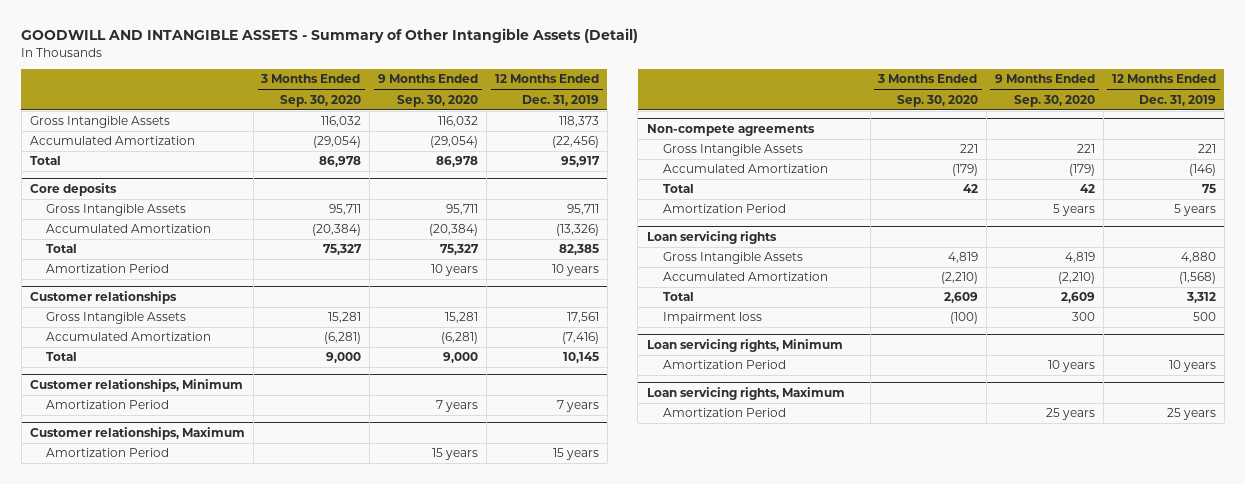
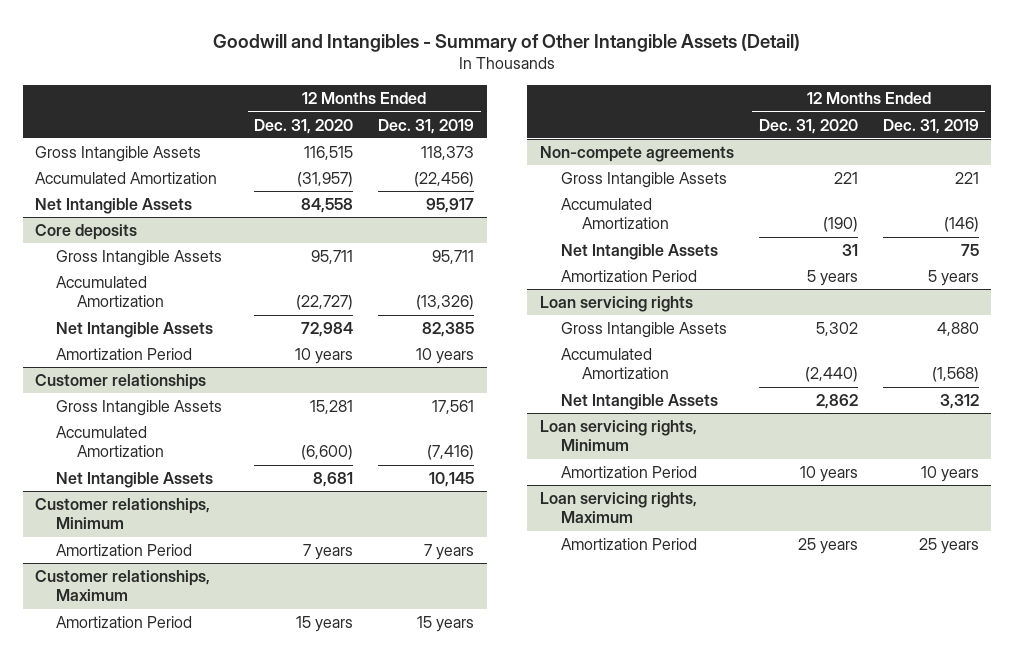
- GOODWILL AND INTANGIBLE ASSETS - Summary of Other Intangible Assets (Detail)
+ Goodwill and Intangibles - Summary of Other Intangible Assets (Detail)
- | 3 Months Ended Sep. 30, 2020 | 9 Months Ended Sep. 30, 2020 | 12 Months Ended Dec. 31, 2019
+ | 12 Months Ended Dec. 31, 2020 | 12 Months Ended Dec. 31, 2019
- Total | 86,978 | 86,978 | 95,917
+ Net Intangible Assets | 84,558 | 95,917
@ Core deposits
- Total | 75,327 | 75,327 | 82,385
+ Net Intangible Assets | 72,984 | 82,385
@ Customer relationships
- Total | 9,000 | 9,000 | 10,145
+ Net Intangible Assets | 8,681 | 10,145
@ Non-compete agreements
- Total | 42 | 42 | 75
+ Net Intangible Assets | 31 | 75
@ Loan servicing rights
- Total | 2,609 | 2,609 | 3,312
- Impairment loss | (100) | 300 | 500
+ Net Intangible Assets | 2,862 | 3,312

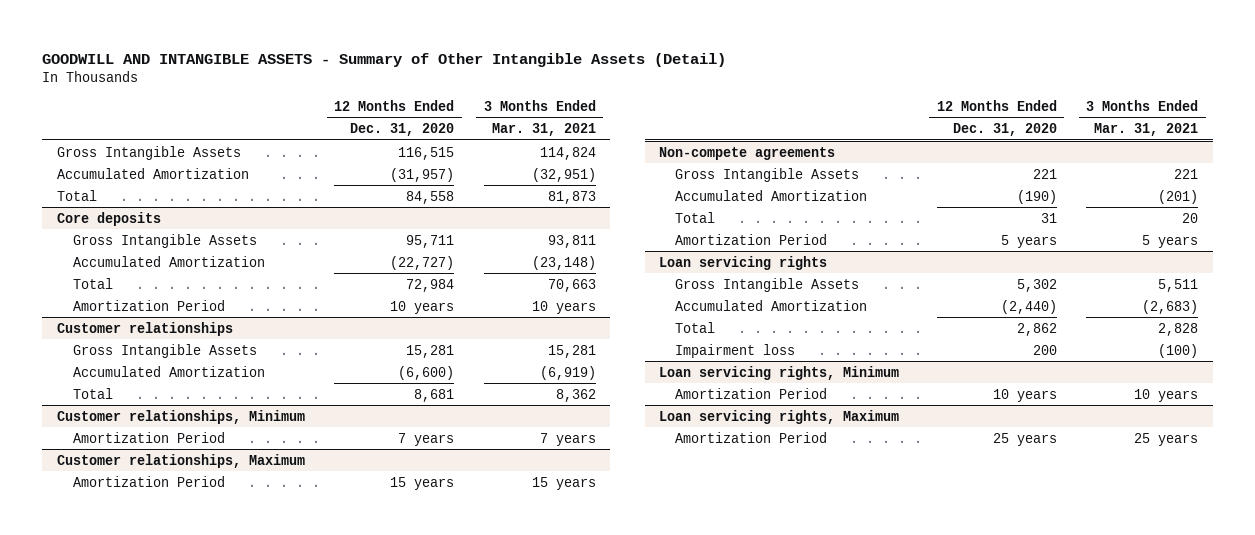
- Goodwill and Intangibles - Summary of Other Intangible Assets (Detail)
+ GOODWILL AND INTANGIBLE ASSETS - Summary of Other Intangible Assets (Detail)
- | 12 Months Ended Dec. 31, 2020 | 12 Months Ended Dec. 31, 2019
+ | 12 Months Ended Dec. 31, 2020 | 3 Months Ended Mar. 31, 2021
- Net Intangible Assets | 84,558 | 95,917
+ Total | 84,558 | 81,873
@ Core deposits
- Net Intangible Assets | 72,984 | 82,385
+ Total | 72,984 | 70,663
@ Customer relationships
- Net Intangible Assets | 8,681 | 10,145
+ Total | 8,681 | 8,362
@ Non-compete agreements
- Net Intangible Assets | 31 | 75
+ Total | 31 | 20
@ Loan servicing rights
- Net Intangible Assets | 2,862 | 3,312
+ Total | 2,862 | 2,828
+ Impairment loss | 200 | (100)

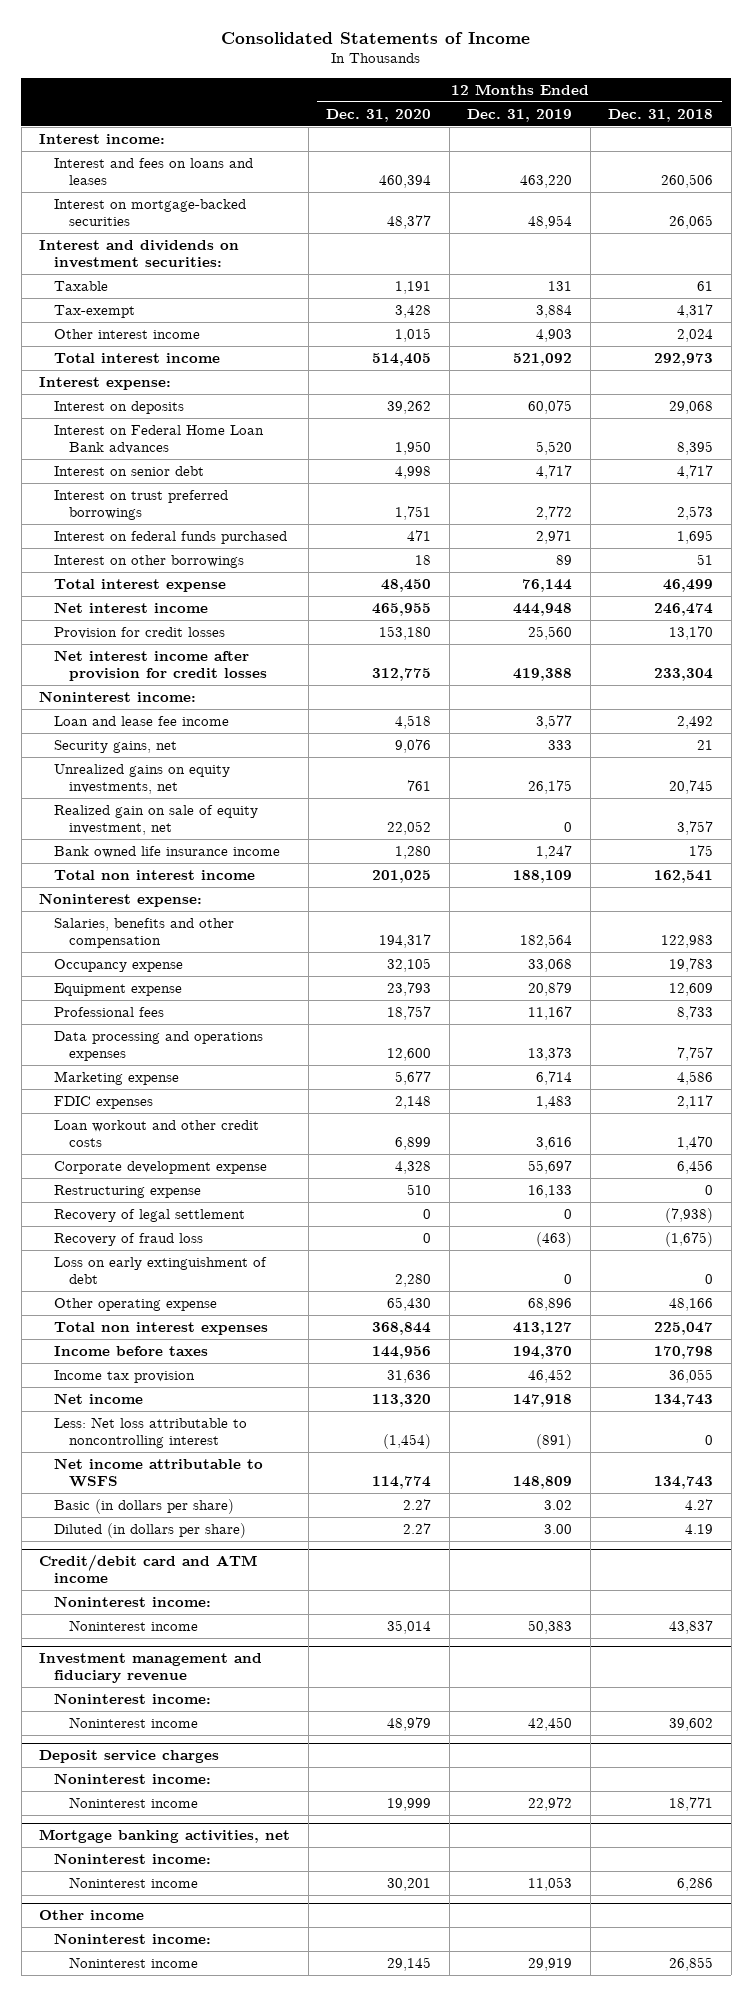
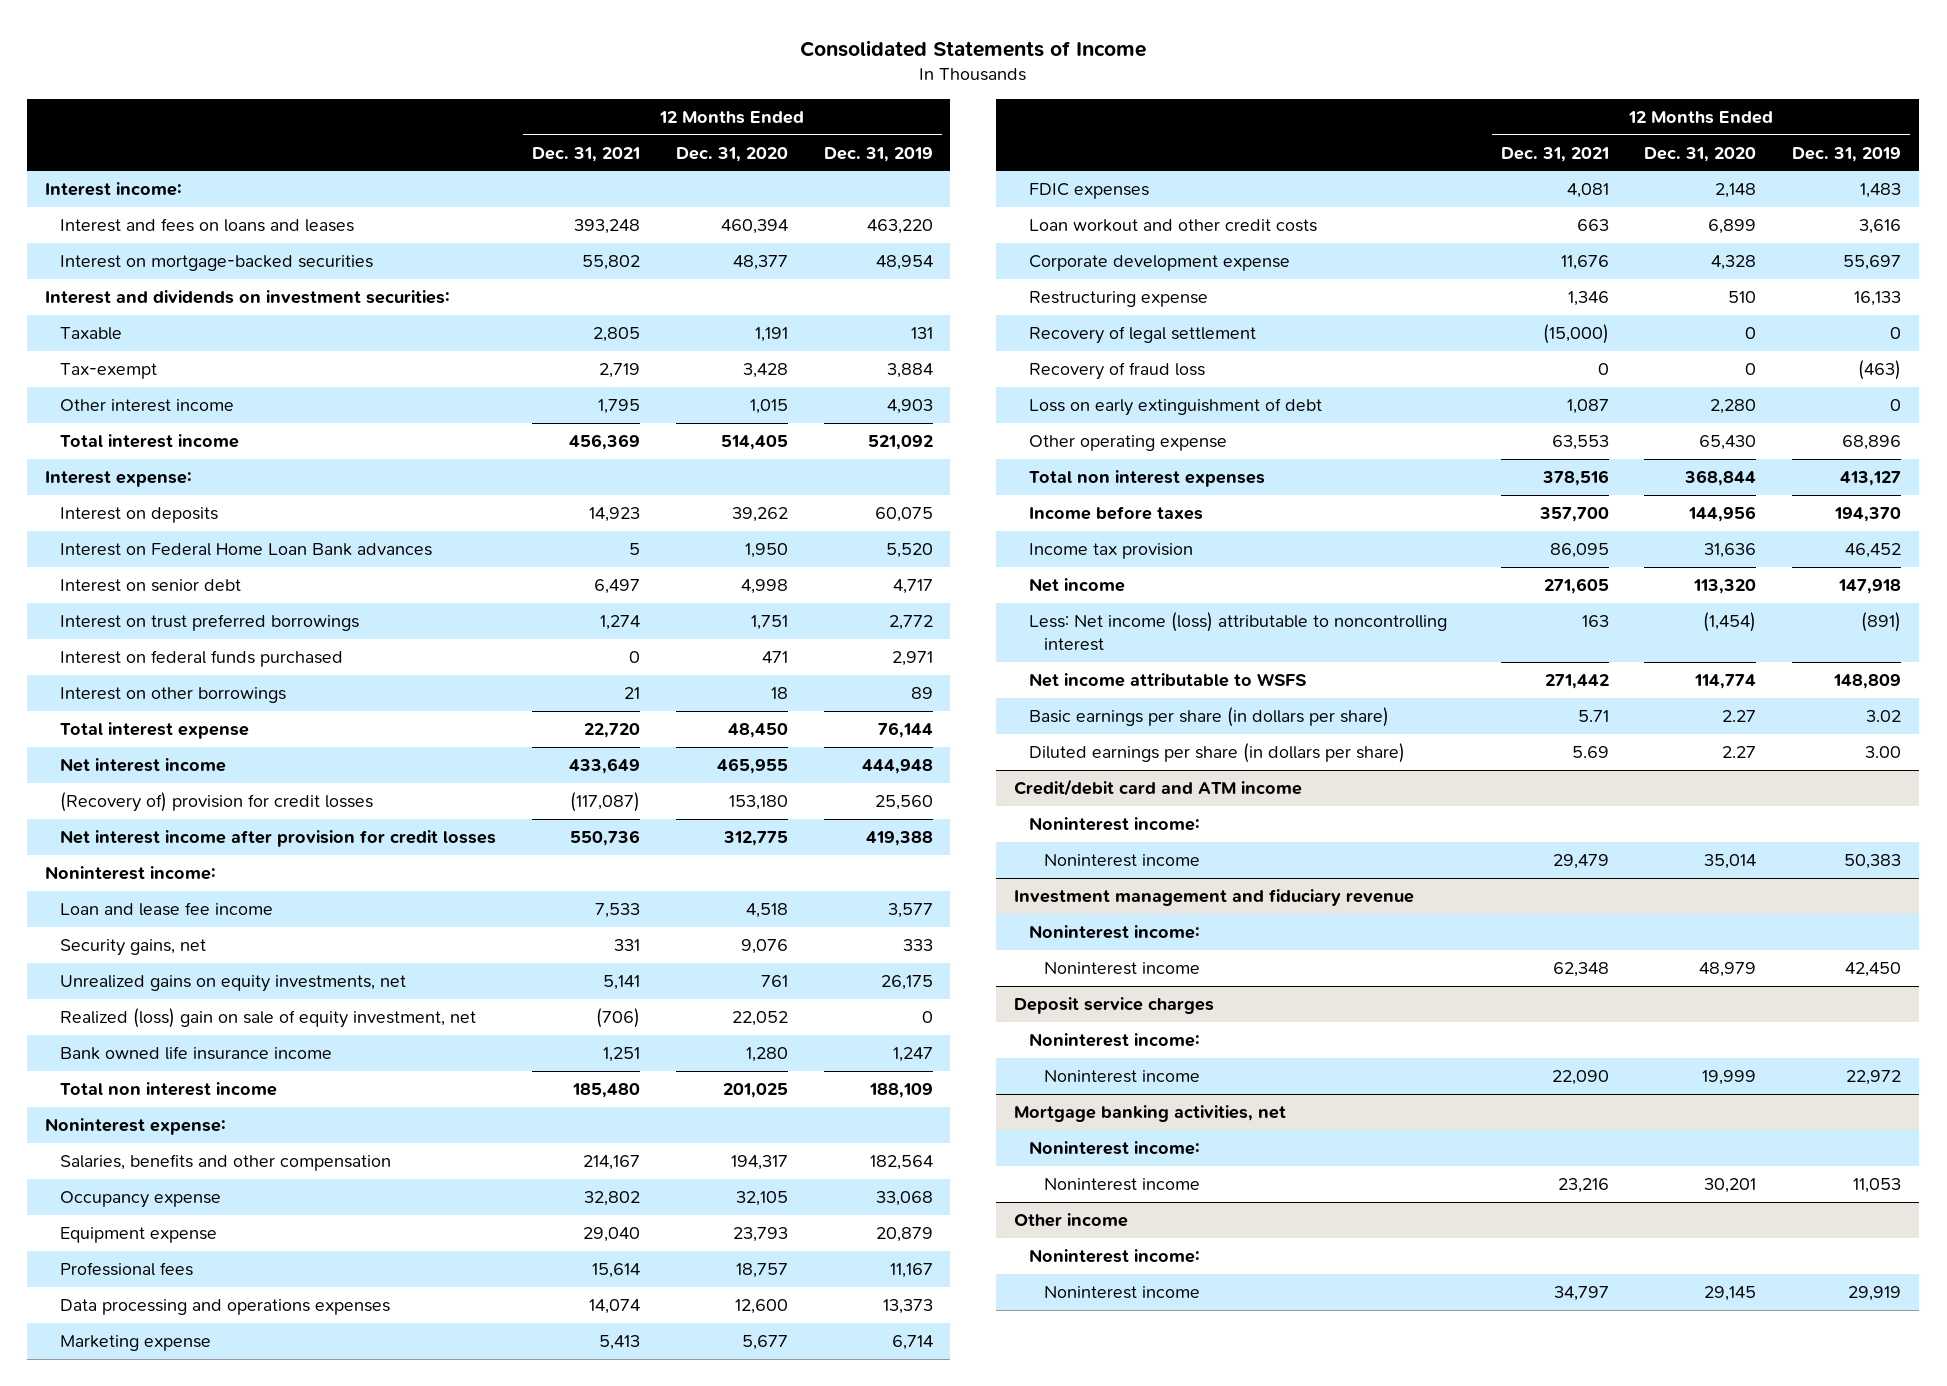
- | 12 Months Ended Dec. 31, 2020 | 12 Months Ended Dec. 31, 2019 | 12 Months Ended Dec. 31, 2018
+ | 12 Months Ended Dec. 31, 2021 | 12 Months Ended Dec. 31, 2020 | 12 Months Ended Dec. 31, 2019
- Provision for credit losses | 153,180 | 25,560 | 13,170
+ (Recovery of) provision for credit losses | (117,087) | 153,180 | 25,560
- Realized gain on sale of equity investment, net | 22,052 | 0 | 3,757
+ Realized (loss) gain on sale of equity investment, net | (706) | 22,052 | 0
- Less: Net loss attributable to noncontrolling interest | (1,454) | (891) | 0
+ Less: Net income (loss) attributable to noncontrolling interest | 163 | (1,454) | (891)
- Basic (in dollars per share) | 2.27 | 3.02 | 4.27
- Diluted (in dollars per share) | 2.27 | 3.00 | 4.19
+ Basic earnings per share (in dollars per share) | 5.71 | 2.27 | 3.02
+ Diluted earnings per share (in dollars per share) | 5.69 | 2.27 | 3.00

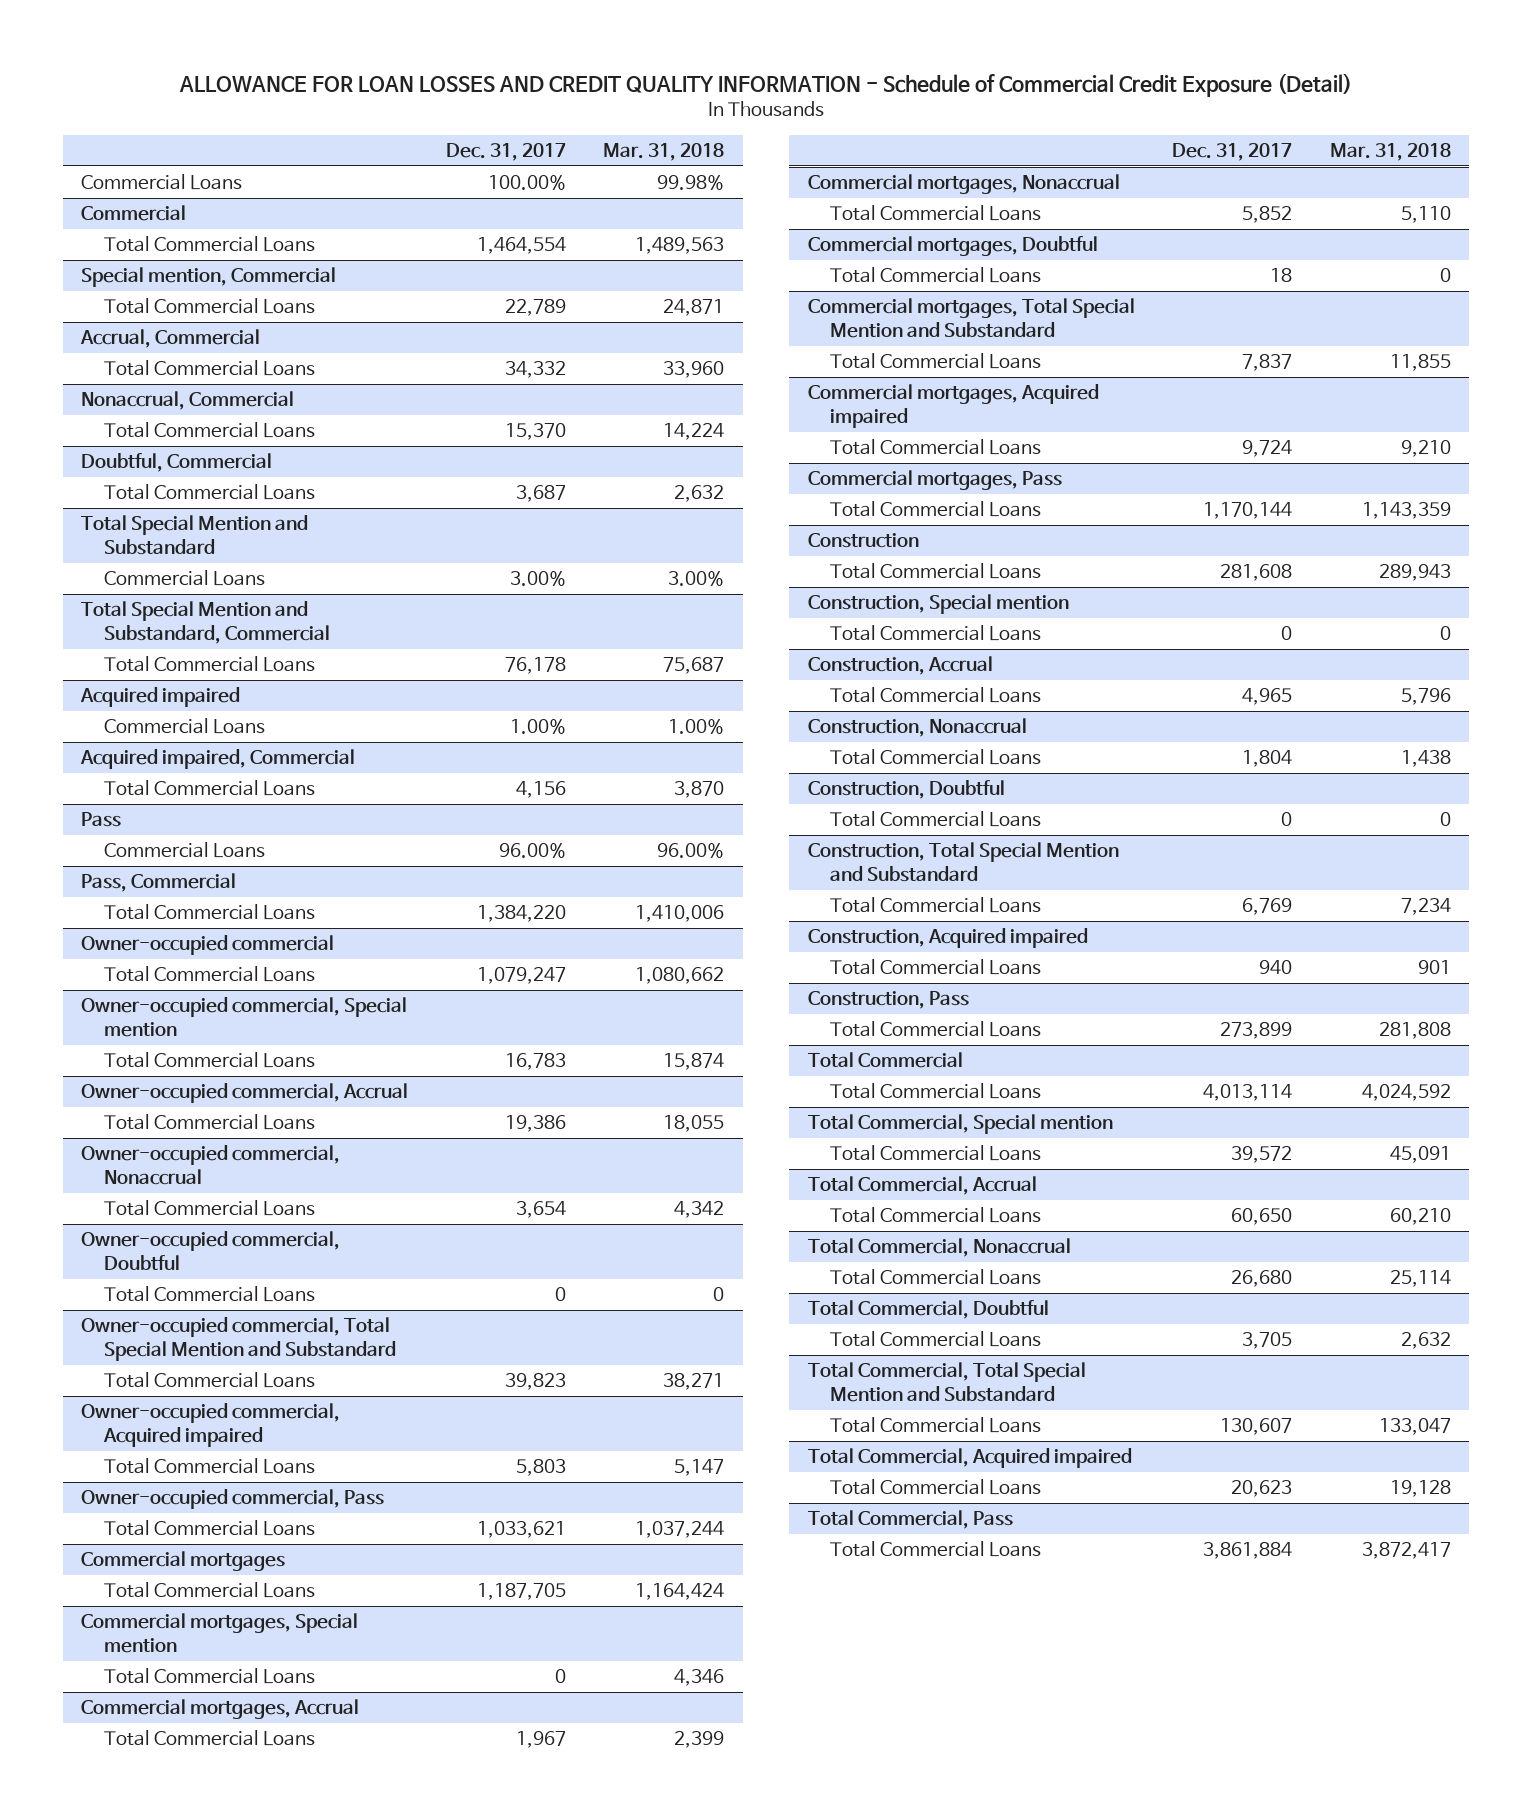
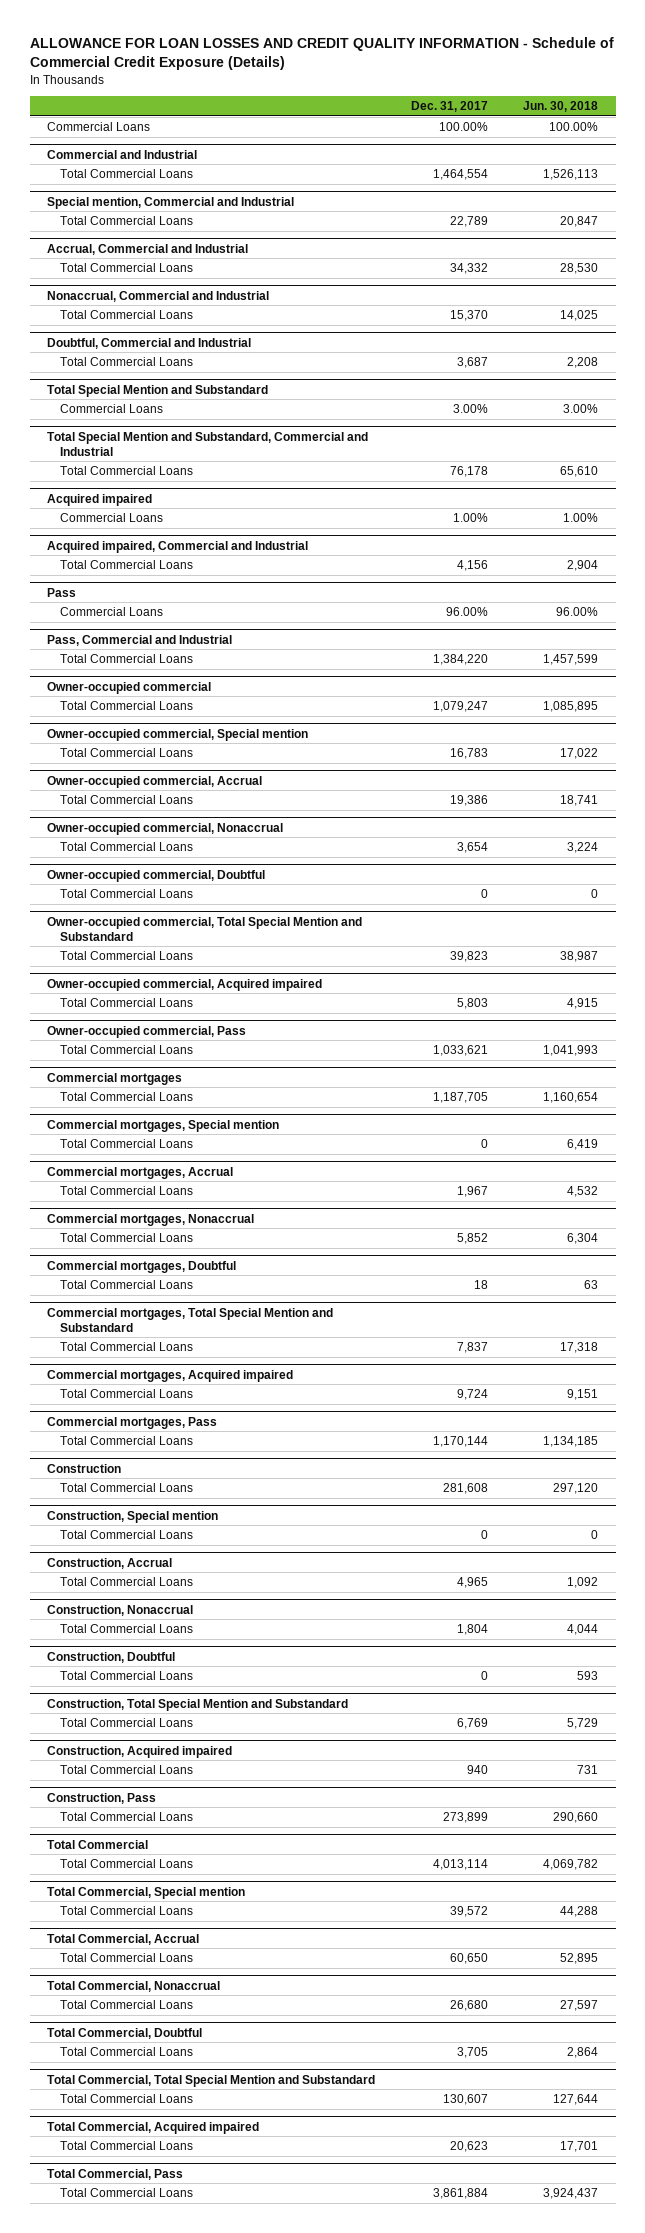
- ALLOWANCE FOR LOAN LOSSES AND CREDIT QUALITY INFORMATION - Schedule of Commercial Credit Exposure (Detail)
+ ALLOWANCE FOR LOAN LOSSES AND CREDIT QUALITY INFORMATION - Schedule of Commercial Credit Exposure (Details)
- | Dec. 31, 2017 | Mar. 31, 2018
+ | Dec. 31, 2017 | Jun. 30, 2018
- Commercial
+ Commercial and Industrial
- Special mention, Commercial
+ Special mention, Commercial and Industrial
- Accrual, Commercial
+ Accrual, Commercial and Industrial
- Nonaccrual, Commercial
+ Nonaccrual, Commercial and Industrial
- Doubtful, Commercial
+ Doubtful, Commercial and Industrial
- Total Special Mention and Substandard, Commercial
+ Total Special Mention and Substandard, Commercial and Industrial
- Acquired impaired, Commercial
+ Acquired impaired, Commercial and Industrial
- Pass, Commercial
+ Pass, Commercial and Industrial

